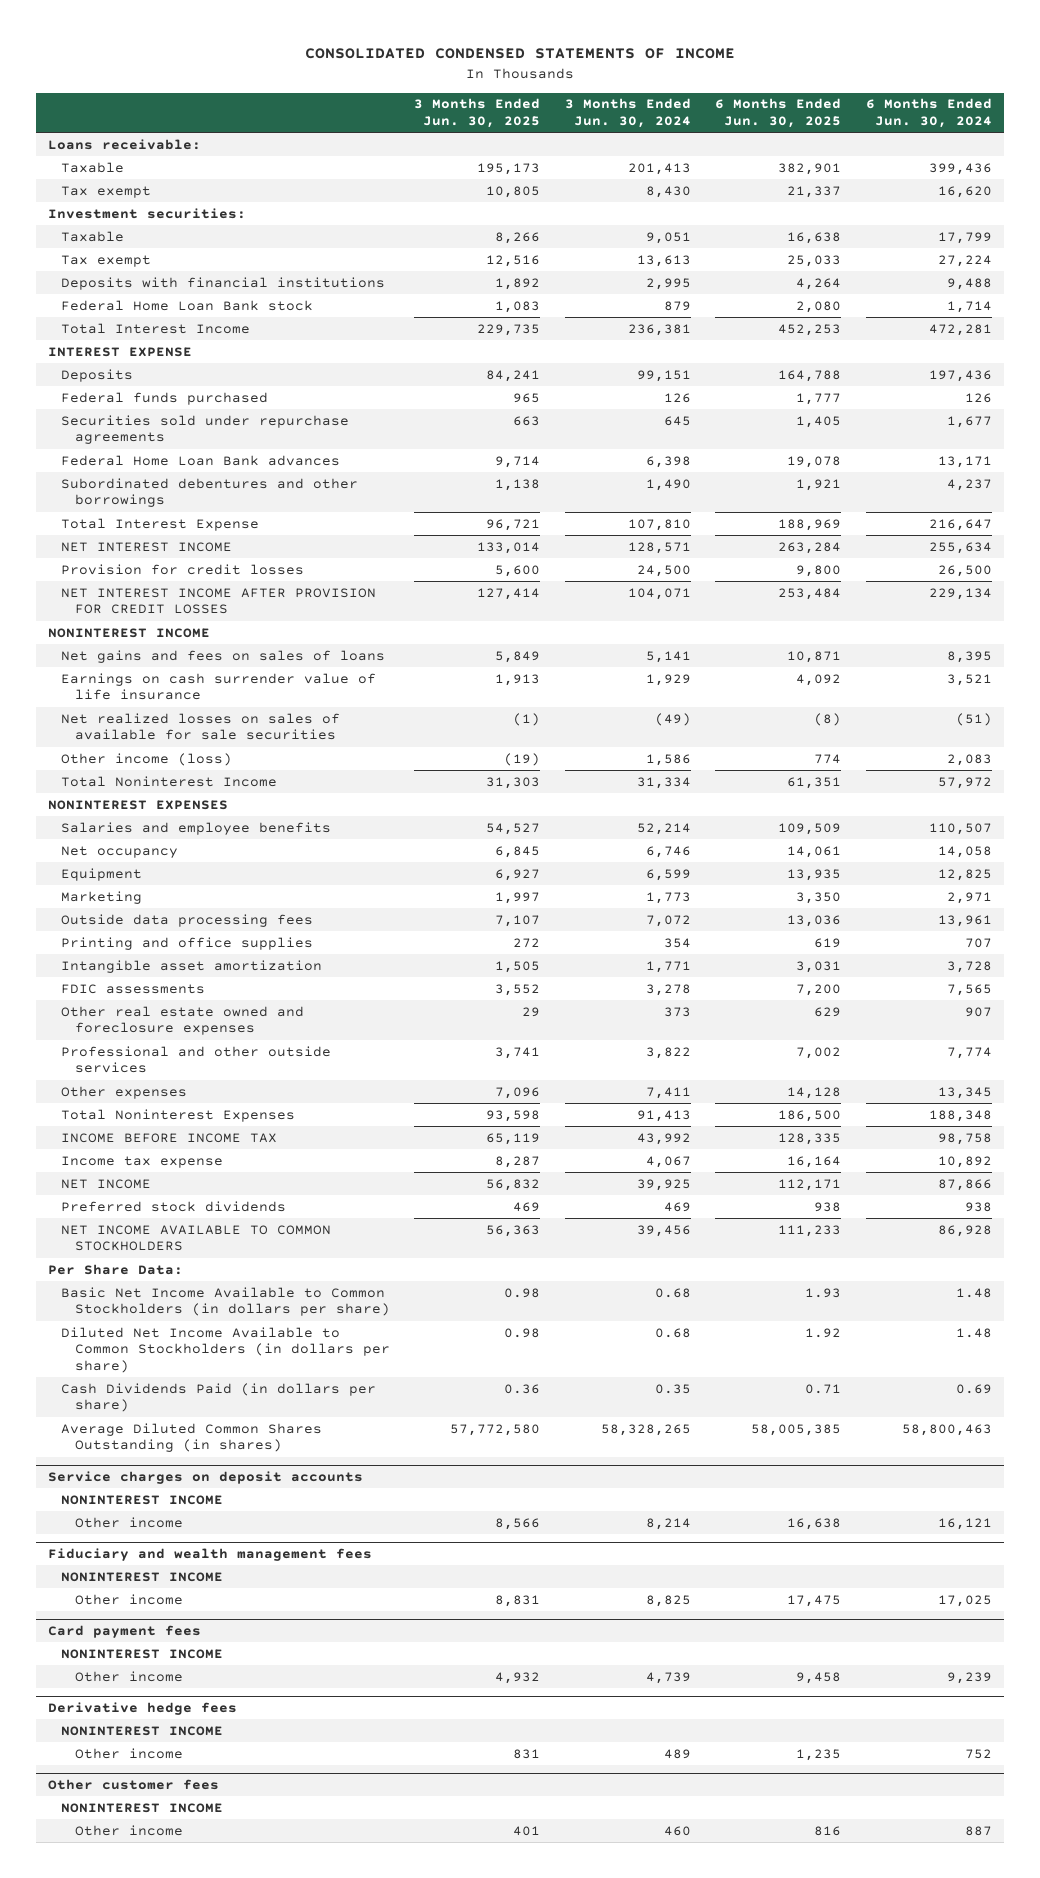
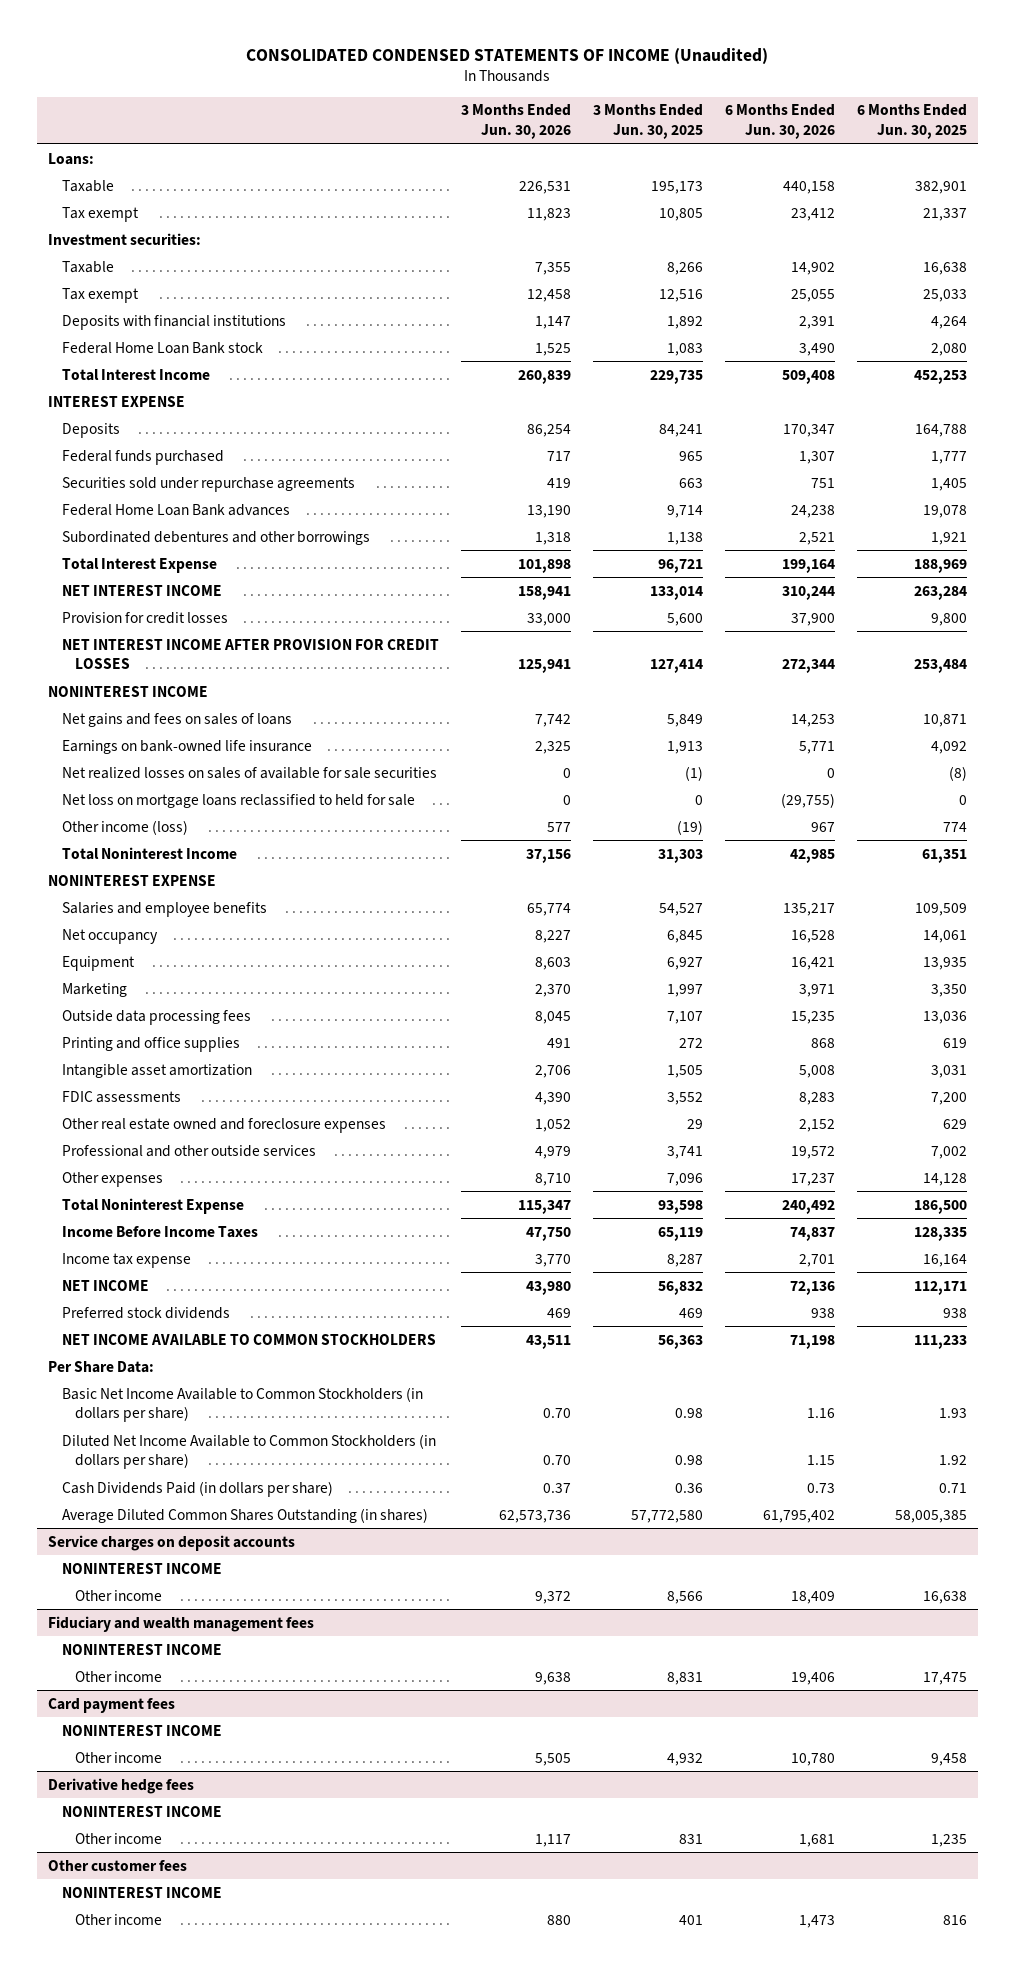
- CONSOLIDATED CONDENSED STATEMENTS OF INCOME
+ CONSOLIDATED CONDENSED STATEMENTS OF INCOME (Unaudited)
- | 3 Months Ended Jun. 30, 2025 | 3 Months Ended Jun. 30, 2024 | 6 Months Ended Jun. 30, 2025 | 6 Months Ended Jun. 30, 2024
+ | 3 Months Ended Jun. 30, 2026 | 3 Months Ended Jun. 30, 2025 | 6 Months Ended Jun. 30, 2026 | 6 Months Ended Jun. 30, 2025
- Loans receivable:
+ Loans:
- Earnings on cash surrender value of life insurance | 1,913 | 1,929 | 4,092 | 3,521
+ Earnings on bank-owned life insurance | 2,325 | 1,913 | 5,771 | 4,092
+ Net loss on mortgage loans reclassified to held for sale | 0 | 0 | (29,755) | 0
- NONINTEREST EXPENSES
+ NONINTEREST EXPENSE
- Total Noninterest Expenses | 93,598 | 91,413 | 186,500 | 188,348
- INCOME BEFORE INCOME TAX | 65,119 | 43,992 | 128,335 | 98,758
+ Total Noninterest Expense | 115,347 | 93,598 | 240,492 | 186,500
+ Income Before Income Taxes | 47,750 | 65,119 | 74,837 | 128,335

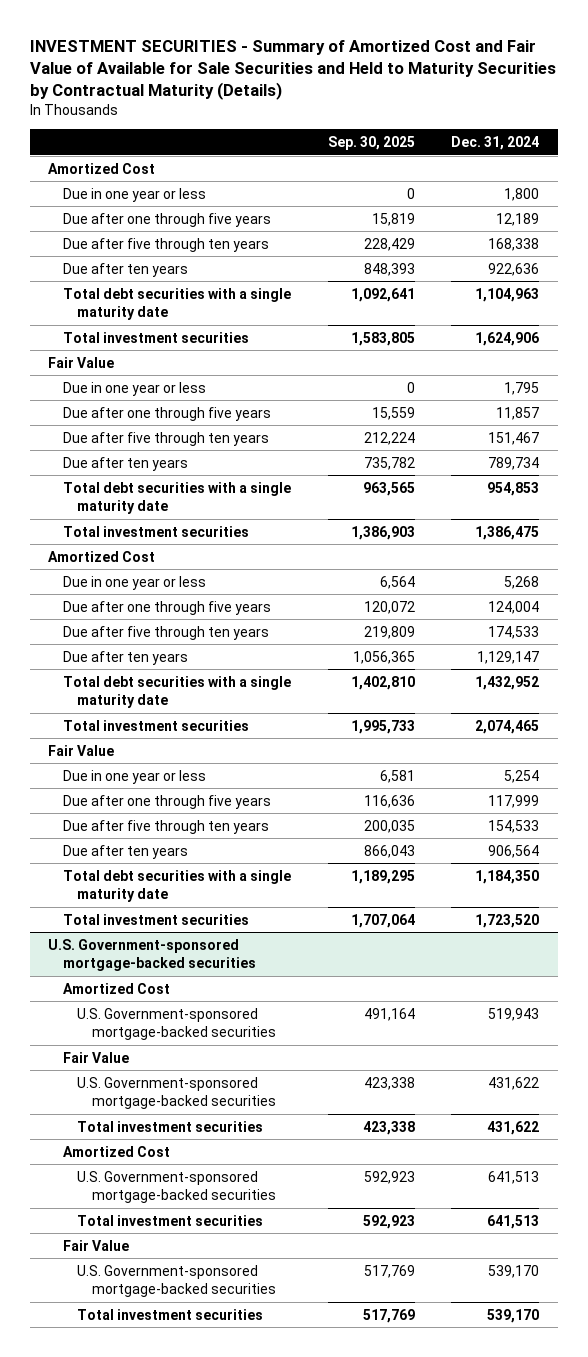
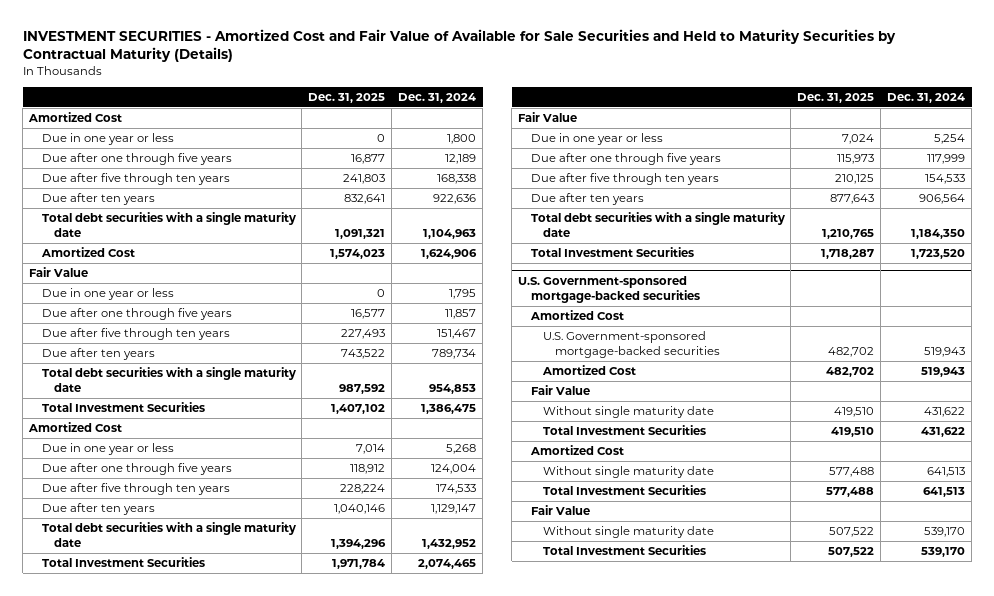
- INVESTMENT SECURITIES - Summary of Amortized Cost and Fair Value of Available for Sale Securities and Held to Maturity Securities by Contractual Maturity (Details)
+ INVESTMENT SECURITIES - Amortized Cost and Fair Value of Available for Sale Securities and Held to Maturity Securities by Contractual Maturity (Details)
- | Sep. 30, 2025 | Dec. 31, 2024
+ | Dec. 31, 2025 | Dec. 31, 2024
- Total investment securities | 1,583,805 | 1,624,906
+ Amortized Cost | 1,574,023 | 1,624,906
- Total investment securities | 1,386,903 | 1,386,475
+ Total Investment Securities | 1,407,102 | 1,386,475
- Total investment securities | 1,995,733 | 2,074,465
+ Total Investment Securities | 1,971,784 | 2,074,465
- Total investment securities | 1,707,064 | 1,723,520
+ Total Investment Securities | 1,718,287 | 1,723,520
@ U.S. Government-sponsored mortgage-backed securities
+ Amortized Cost | 482,702 | 519,943
- U.S. Government-sponsored mortgage-backed securities | 423,338 | 431,622
- Total investment securities | 423,338 | 431,622
+ Without single maturity date | 419,510 | 431,622
+ Total Investment Securities | 419,510 | 431,622
- U.S. Government-sponsored mortgage-backed securities | 592,923 | 641,513
- Total investment securities | 592,923 | 641,513
+ Without single maturity date | 577,488 | 641,513
+ Total Investment Securities | 577,488 | 641,513
- U.S. Government-sponsored mortgage-backed securities | 517,769 | 539,170
- Total investment securities | 517,769 | 539,170
+ Without single maturity date | 507,522 | 539,170
+ Total Investment Securities | 507,522 | 539,170

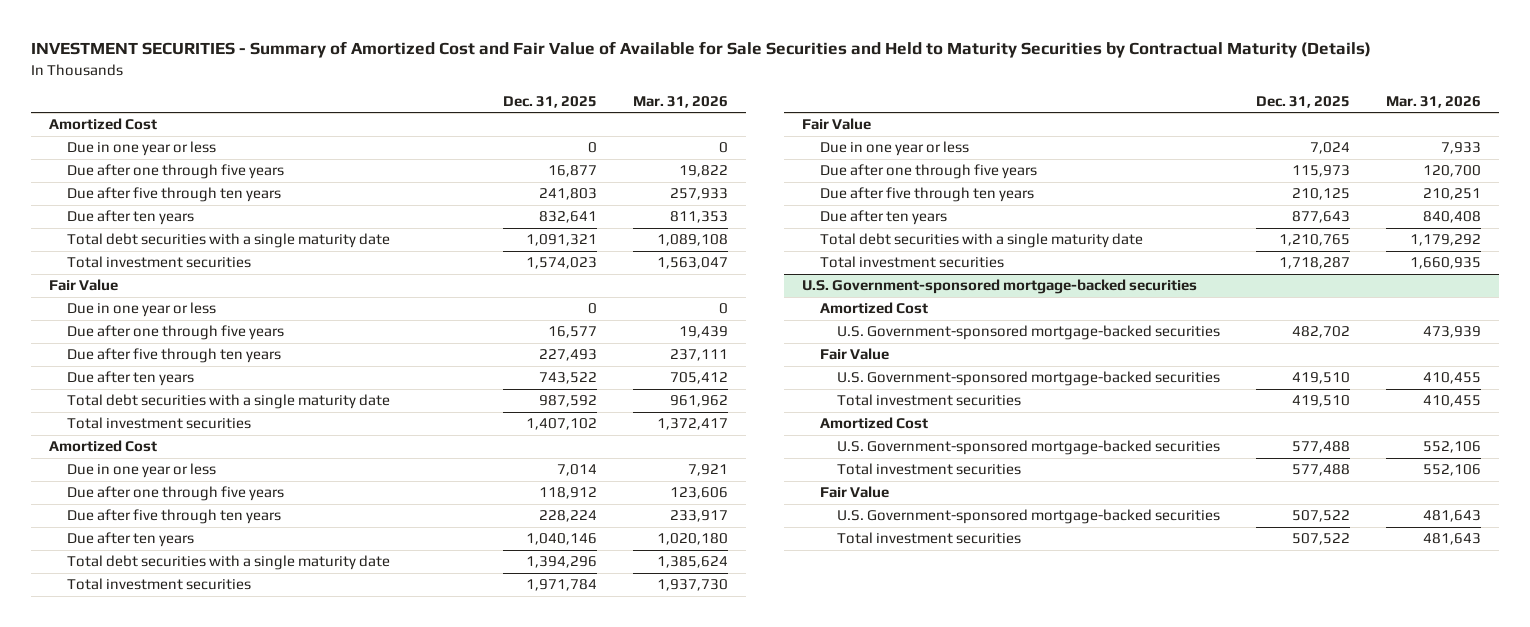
- INVESTMENT SECURITIES - Amortized Cost and Fair Value of Available for Sale Securities and Held to Maturity Securities by Contractual Maturity (Details)
+ INVESTMENT SECURITIES - Summary of Amortized Cost and Fair Value of Available for Sale Securities and Held to Maturity Securities by Contractual Maturity (Details)
- | Dec. 31, 2025 | Dec. 31, 2024
+ | Dec. 31, 2025 | Mar. 31, 2026
- Amortized Cost | 1,574,023 | 1,624,906
+ Total investment securities | 1,574,023 | 1,563,047
- Total Investment Securities | 1,407,102 | 1,386,475
+ Total investment securities | 1,407,102 | 1,372,417
- Total Investment Securities | 1,971,784 | 2,074,465
+ Total investment securities | 1,971,784 | 1,937,730
- Total Investment Securities | 1,718,287 | 1,723,520
+ Total investment securities | 1,718,287 | 1,660,935
@ U.S. Government-sponsored mortgage-backed securities
- Amortized Cost | 482,702 | 519,943
- Without single maturity date | 419,510 | 431,622
- Total Investment Securities | 419,510 | 431,622
+ U.S. Government-sponsored mortgage-backed securities | 419,510 | 410,455
+ Total investment securities | 419,510 | 410,455
- Without single maturity date | 577,488 | 641,513
- Total Investment Securities | 577,488 | 641,513
+ U.S. Government-sponsored mortgage-backed securities | 577,488 | 552,106
+ Total investment securities | 577,488 | 552,106
- Without single maturity date | 507,522 | 539,170
- Total Investment Securities | 507,522 | 539,170
+ U.S. Government-sponsored mortgage-backed securities | 507,522 | 481,643
+ Total investment securities | 507,522 | 481,643

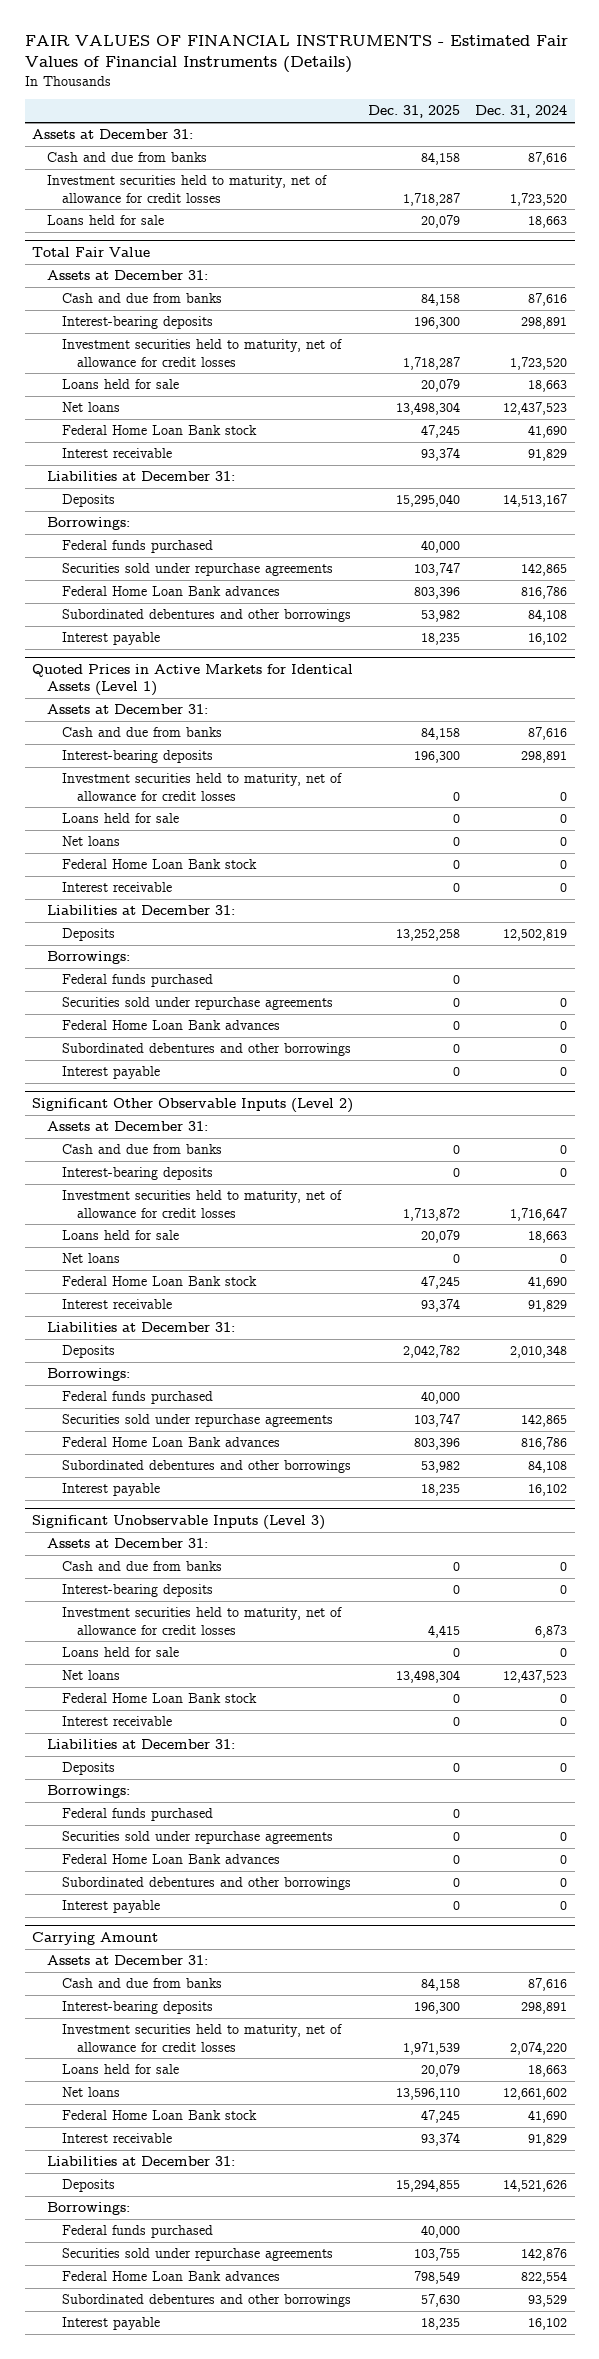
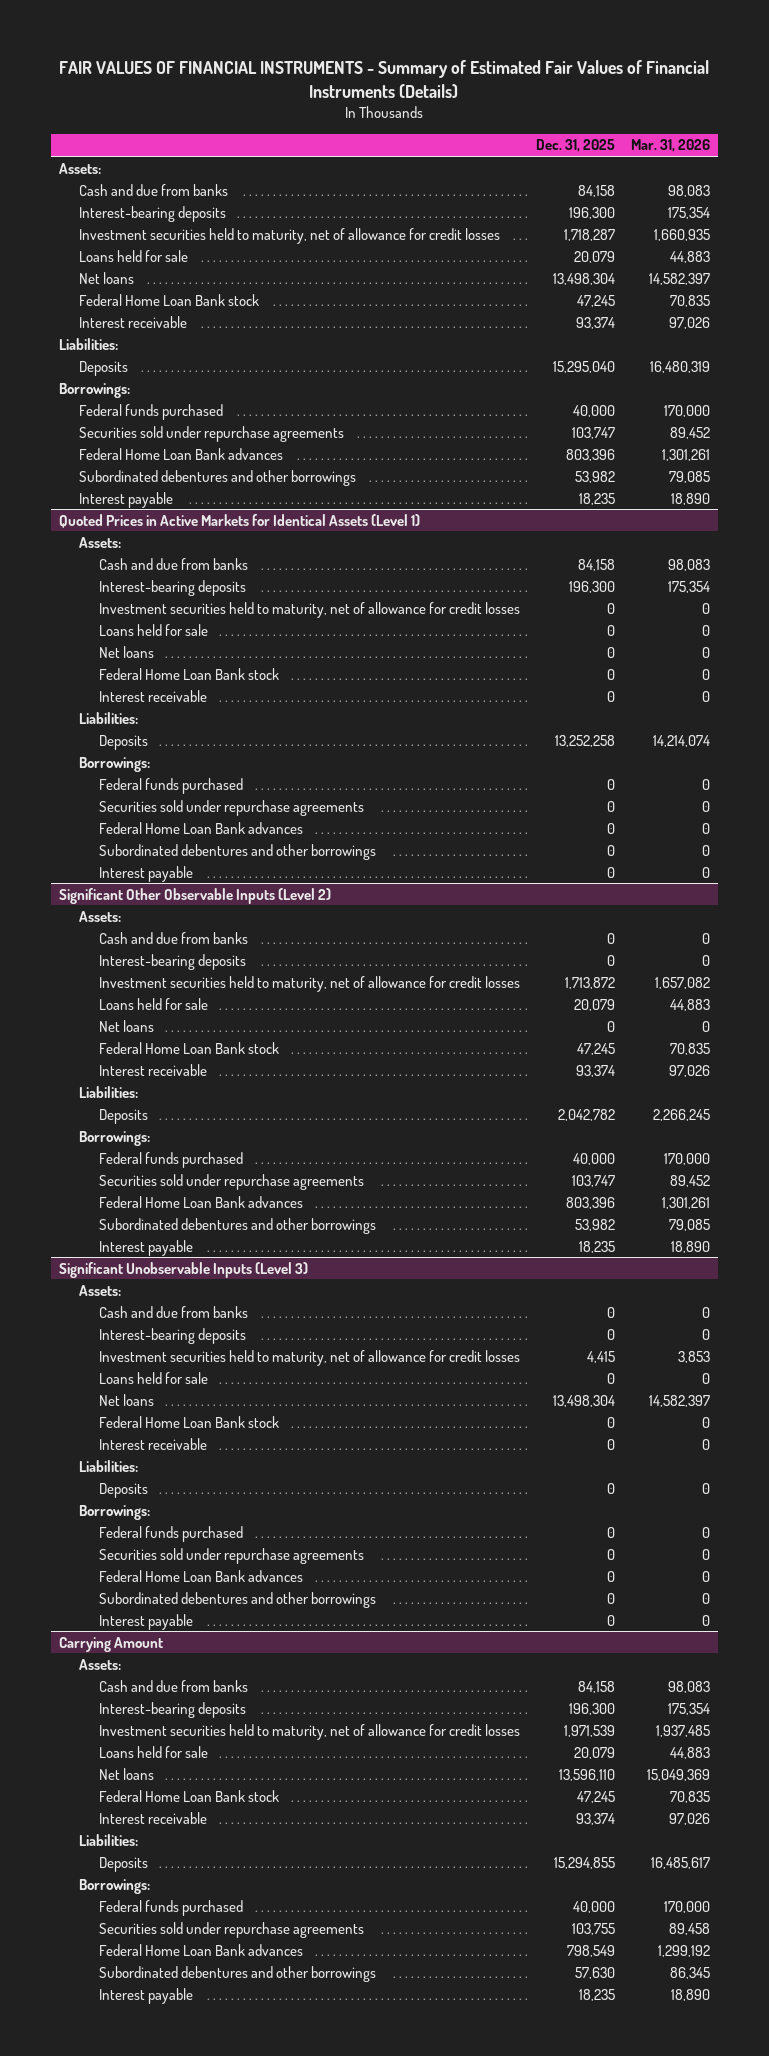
- FAIR VALUES OF FINANCIAL INSTRUMENTS - Estimated Fair Values of Financial Instruments (Details)
+ FAIR VALUES OF FINANCIAL INSTRUMENTS - Summary of Estimated Fair Values of Financial Instruments (Details)
- | Dec. 31, 2025 | Dec. 31, 2024
+ | Dec. 31, 2025 | Mar. 31, 2026
- Assets at December 31:
- Cash and due from banks | 84,158 | 87,616
- Investment securities held to maturity, net of allowance for credit losses | 1,718,287 | 1,723,520
- Loans held for sale | 20,079 | 18,663
- Total Fair Value
- Assets at December 31:
+ Assets:
- Liabilities at December 31:
+ Liabilities:
@ Quoted Prices in Active Markets for Identical Assets (Level 1)
- Assets at December 31:
+ Assets:
- Liabilities at December 31:
+ Liabilities:
@ Significant Other Observable Inputs (Level 2)
- Assets at December 31:
+ Assets:
- Liabilities at December 31:
+ Liabilities:
@ Significant Unobservable Inputs (Level 3)
- Assets at December 31:
+ Assets:
- Liabilities at December 31:
+ Liabilities:
@ Carrying Amount
- Assets at December 31:
+ Assets:
- Liabilities at December 31:
+ Liabilities:

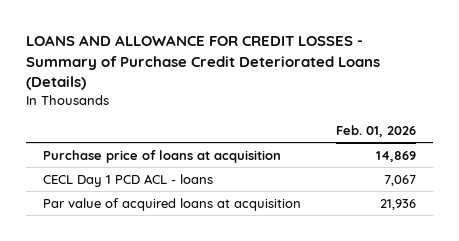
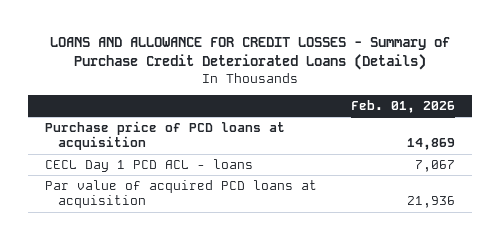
- Purchase price of loans at acquisition | 14,869
+ Purchase price of PCD loans at acquisition | 14,869
- Par value of acquired loans at acquisition | 21,936
+ Par value of acquired PCD loans at acquisition | 21,936

